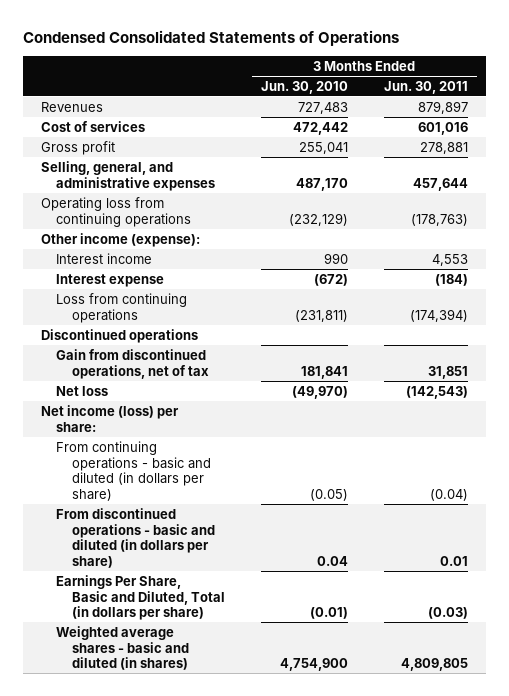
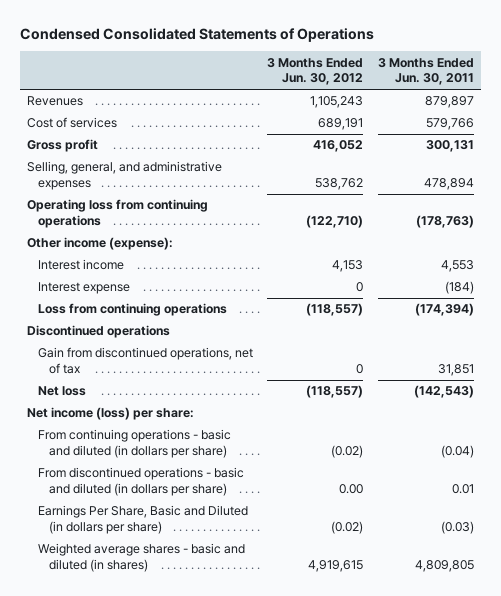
- | 3 Months Ended Jun. 30, 2010 | 3 Months Ended Jun. 30, 2011
+ | 3 Months Ended Jun. 30, 2012 | 3 Months Ended Jun. 30, 2011
- Cost of services | 472,442 | 601,016
- Gross profit | 255,041 | 278,881
- Selling, general, and administrative expenses | 487,170 | 457,644
+ Cost of services | 689,191 | 579,766
+ Gross profit | 416,052 | 300,131
+ Selling, general, and administrative expenses | 538,762 | 478,894
- Earnings Per Share, Basic and Diluted, Total (in dollars per share) | (0.01) | (0.03)
+ Earnings Per Share, Basic and Diluted (in dollars per share) | (0.02) | (0.03)

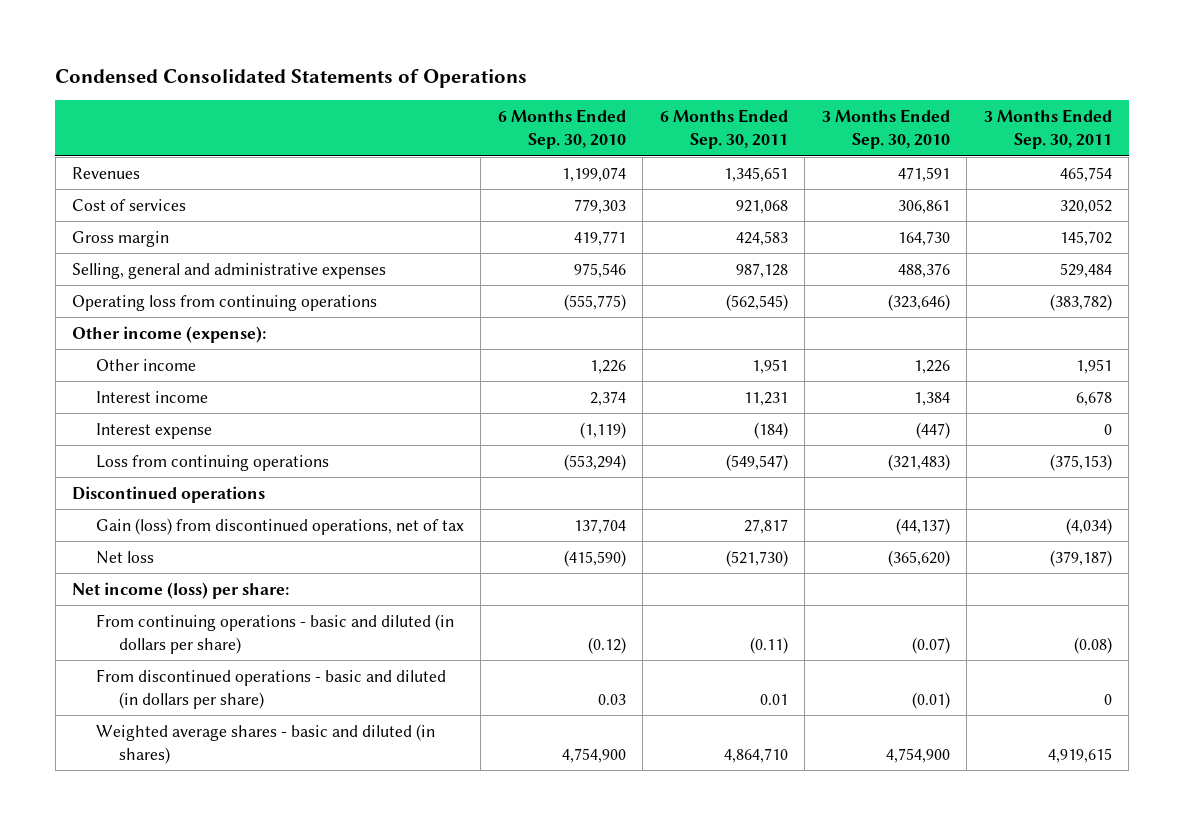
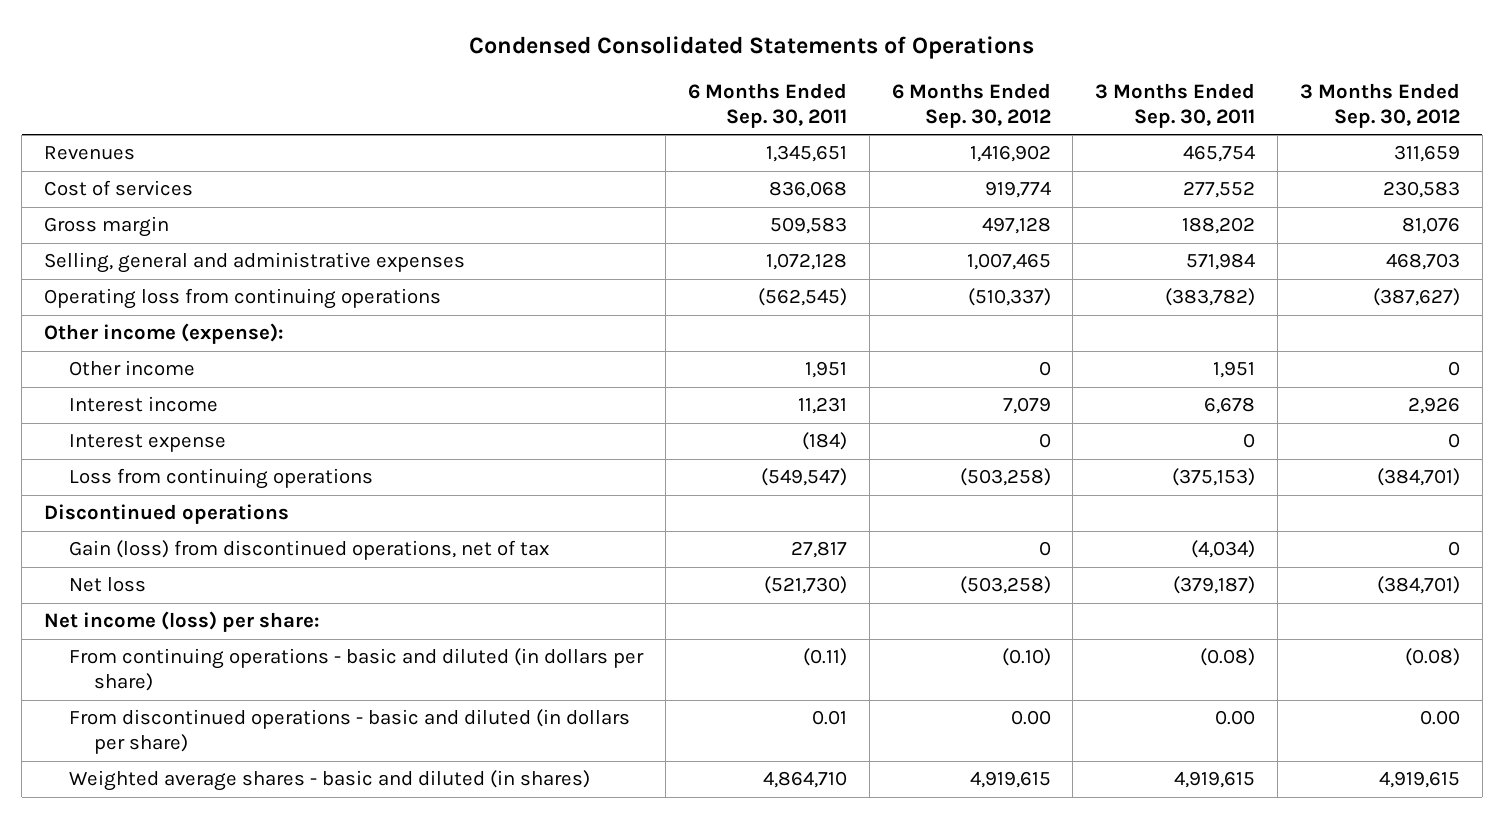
- | 6 Months Ended Sep. 30, 2010 | 6 Months Ended Sep. 30, 2011 | 3 Months Ended Sep. 30, 2010 | 3 Months Ended Sep. 30, 2011
+ | 6 Months Ended Sep. 30, 2011 | 6 Months Ended Sep. 30, 2012 | 3 Months Ended Sep. 30, 2011 | 3 Months Ended Sep. 30, 2012
- Cost of services | 779,303 | 921,068 | 306,861 | 320,052
- Gross margin | 419,771 | 424,583 | 164,730 | 145,702
- Selling, general and administrative expenses | 975,546 | 987,128 | 488,376 | 529,484
+ Cost of services | 836,068 | 919,774 | 277,552 | 230,583
+ Gross margin | 509,583 | 497,128 | 188,202 | 81,076
+ Selling, general and administrative expenses | 1,072,128 | 1,007,465 | 571,984 | 468,703
- From discontinued operations - basic and diluted (in dollars per share) | 0.03 | 0.01 | (0.01) | 0
+ From discontinued operations - basic and diluted (in dollars per share) | 0.01 | 0.00 | 0.00 | 0.00

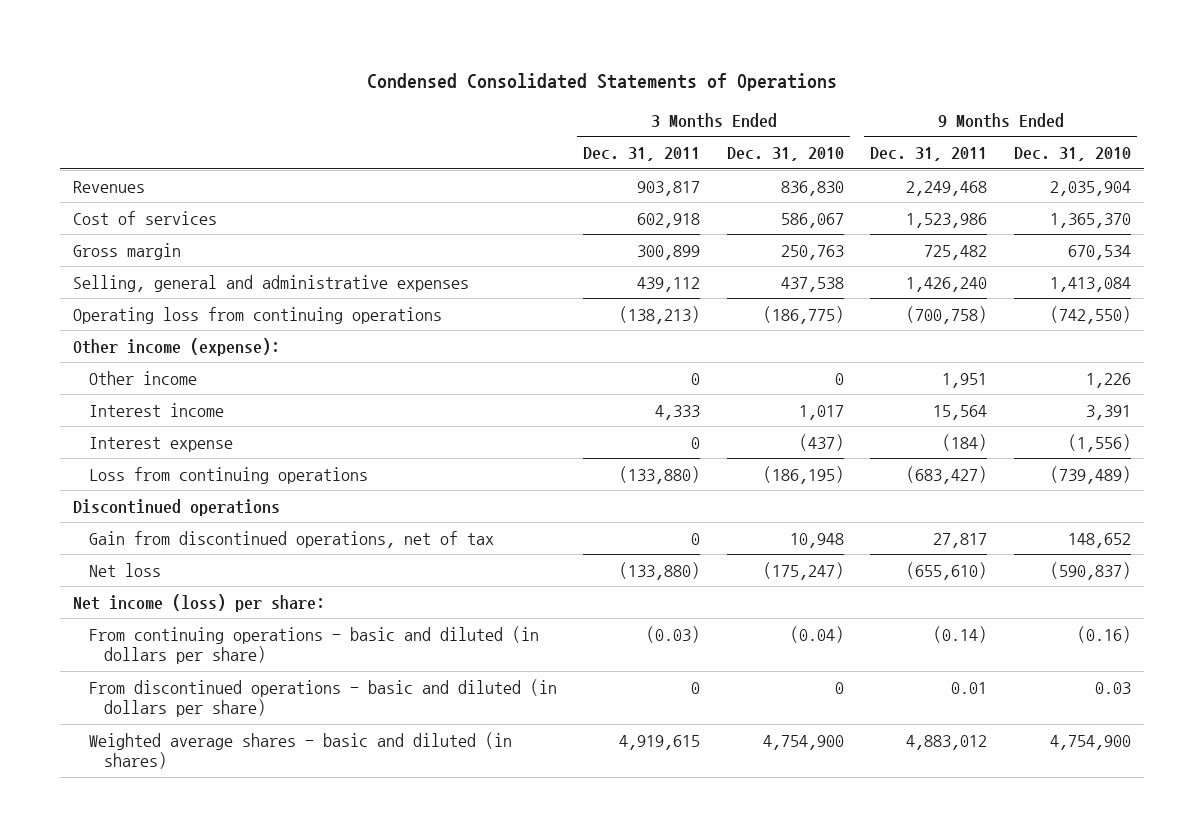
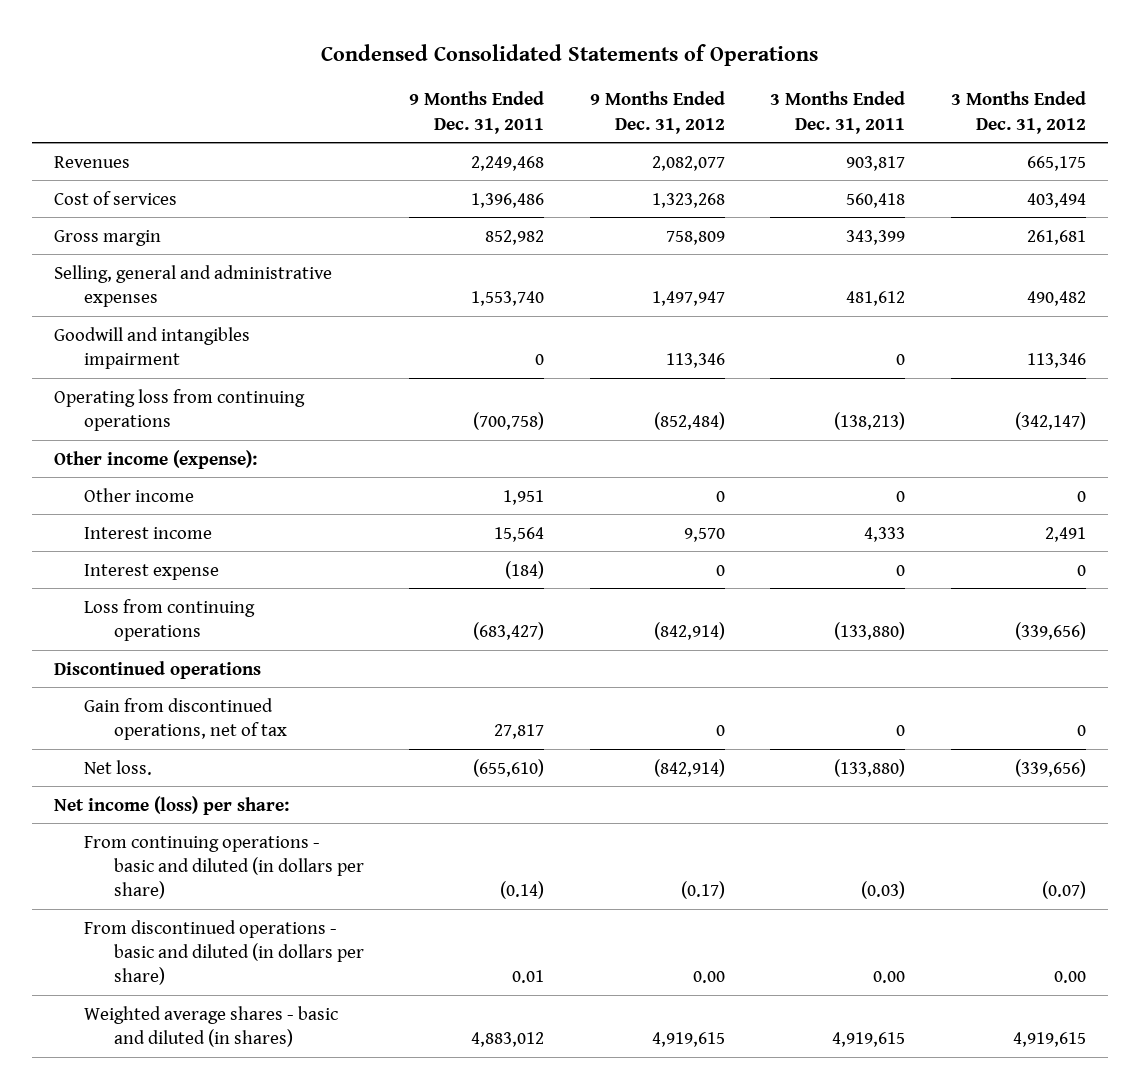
- | 3 Months Ended Dec. 31, 2011 | 3 Months Ended Dec. 31, 2010 | 9 Months Ended Dec. 31, 2011 | 9 Months Ended Dec. 31, 2010
+ | 9 Months Ended Dec. 31, 2011 | 9 Months Ended Dec. 31, 2012 | 3 Months Ended Dec. 31, 2011 | 3 Months Ended Dec. 31, 2012
- Cost of services | 602,918 | 586,067 | 1,523,986 | 1,365,370
- Gross margin | 300,899 | 250,763 | 725,482 | 670,534
- Selling, general and administrative expenses | 439,112 | 437,538 | 1,426,240 | 1,413,084
+ Cost of services | 1,396,486 | 1,323,268 | 560,418 | 403,494
+ Gross margin | 852,982 | 758,809 | 343,399 | 261,681
+ Selling, general and administrative expenses | 1,553,740 | 1,497,947 | 481,612 | 490,482
+ Goodwill and intangibles impairment | 0 | 113,346 | 0 | 113,346
- Net loss | (133,880) | (175,247) | (655,610) | (590,837)
+ Net loss. | (655,610) | (842,914) | (133,880) | (339,656)
- From discontinued operations - basic and diluted (in dollars per share) | 0 | 0 | 0.01 | 0.03
+ From discontinued operations - basic and diluted (in dollars per share) | 0.01 | 0.00 | 0.00 | 0.00

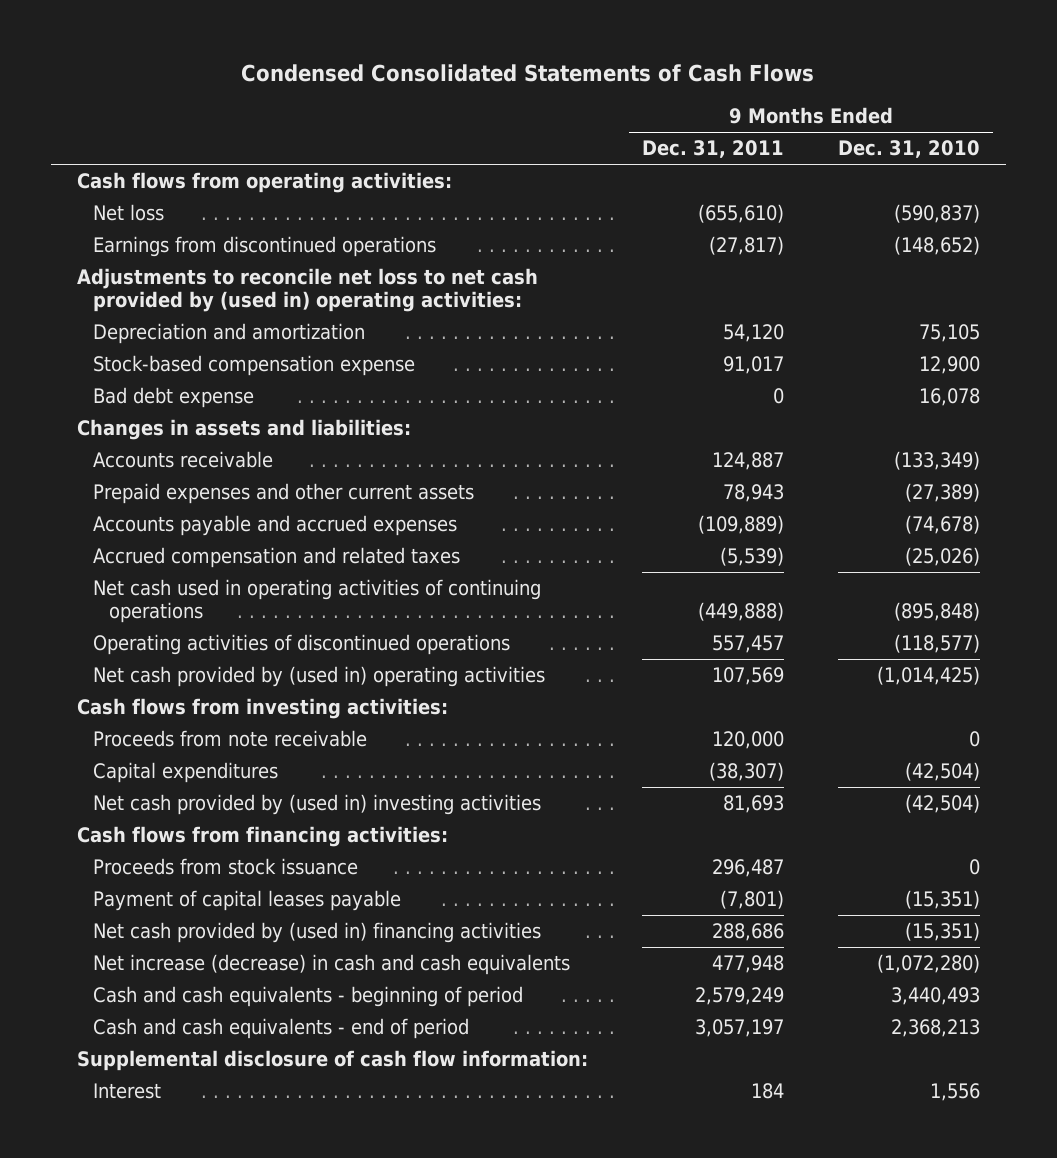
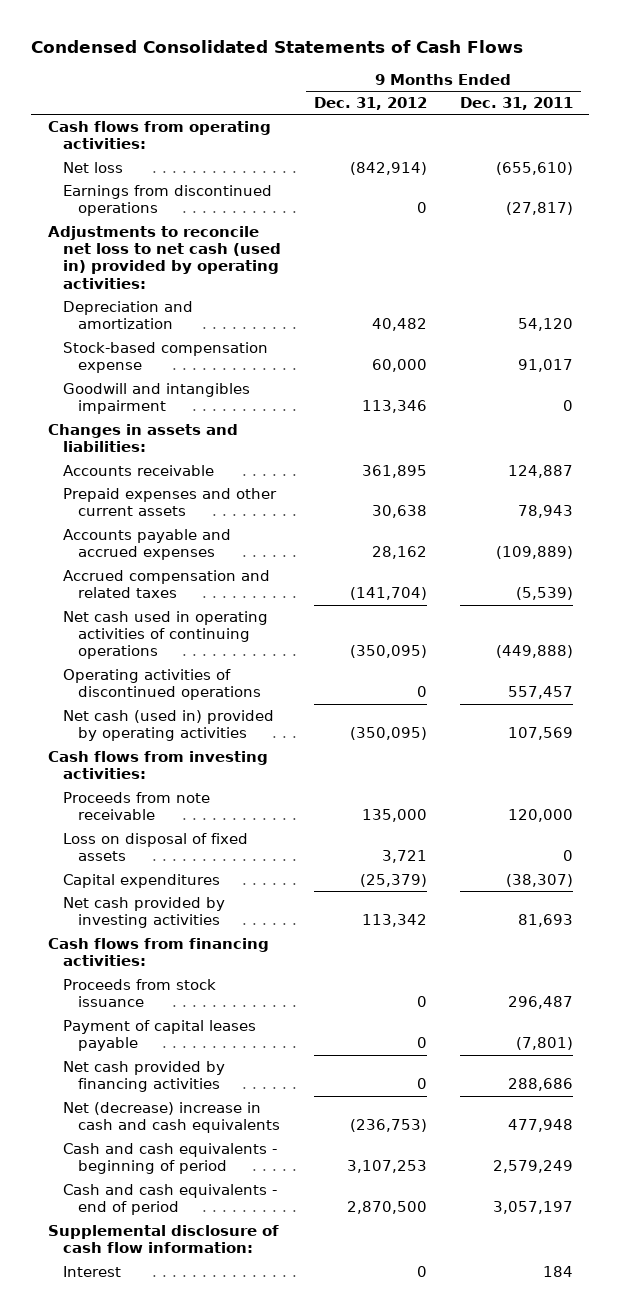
- | 9 Months Ended Dec. 31, 2011 | 9 Months Ended Dec. 31, 2010
+ | 9 Months Ended Dec. 31, 2012 | 9 Months Ended Dec. 31, 2011
- Adjustments to reconcile net loss to net cash provided by (used in) operating activities:
+ Adjustments to reconcile net loss to net cash (used in) provided by operating activities:
- Bad debt expense | 0 | 16,078
+ Goodwill and intangibles impairment | 113,346 | 0
- Net cash provided by (used in) operating activities | 107,569 | (1,014,425)
+ Net cash (used in) provided by operating activities | (350,095) | 107,569
+ Loss on disposal of fixed assets | 3,721 | 0
- Net cash provided by (used in) investing activities | 81,693 | (42,504)
+ Net cash provided by investing activities | 113,342 | 81,693
- Net cash provided by (used in) financing activities | 288,686 | (15,351)
- Net increase (decrease) in cash and cash equivalents | 477,948 | (1,072,280)
+ Net cash provided by financing activities | 0 | 288,686
+ Net (decrease) increase in cash and cash equivalents | (236,753) | 477,948

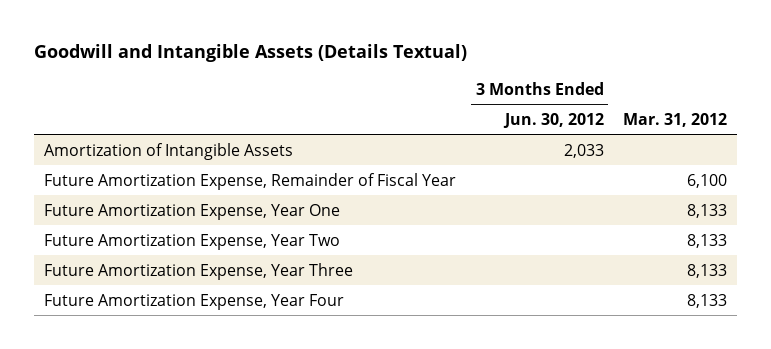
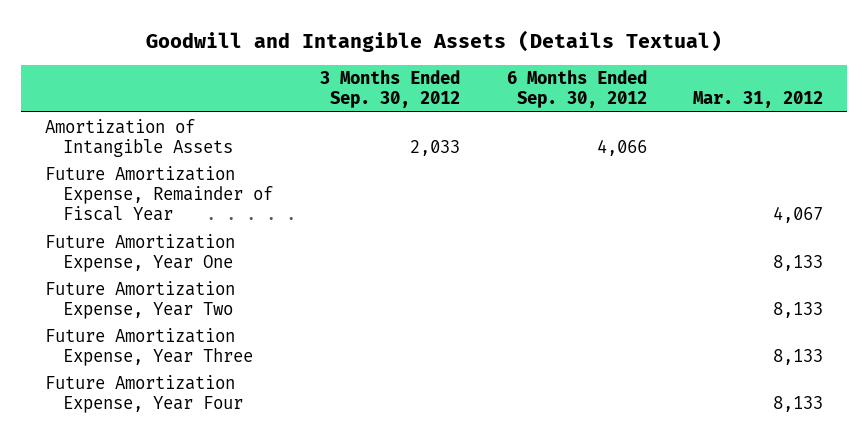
- | 3 Months Ended Jun. 30, 2012 | Mar. 31, 2012
+ | 3 Months Ended Sep. 30, 2012 | 6 Months Ended Sep. 30, 2012 | Mar. 31, 2012
- Future Amortization Expense, Remainder of Fiscal Year | | 6,100
+ Future Amortization Expense, Remainder of Fiscal Year | | | 4,067

